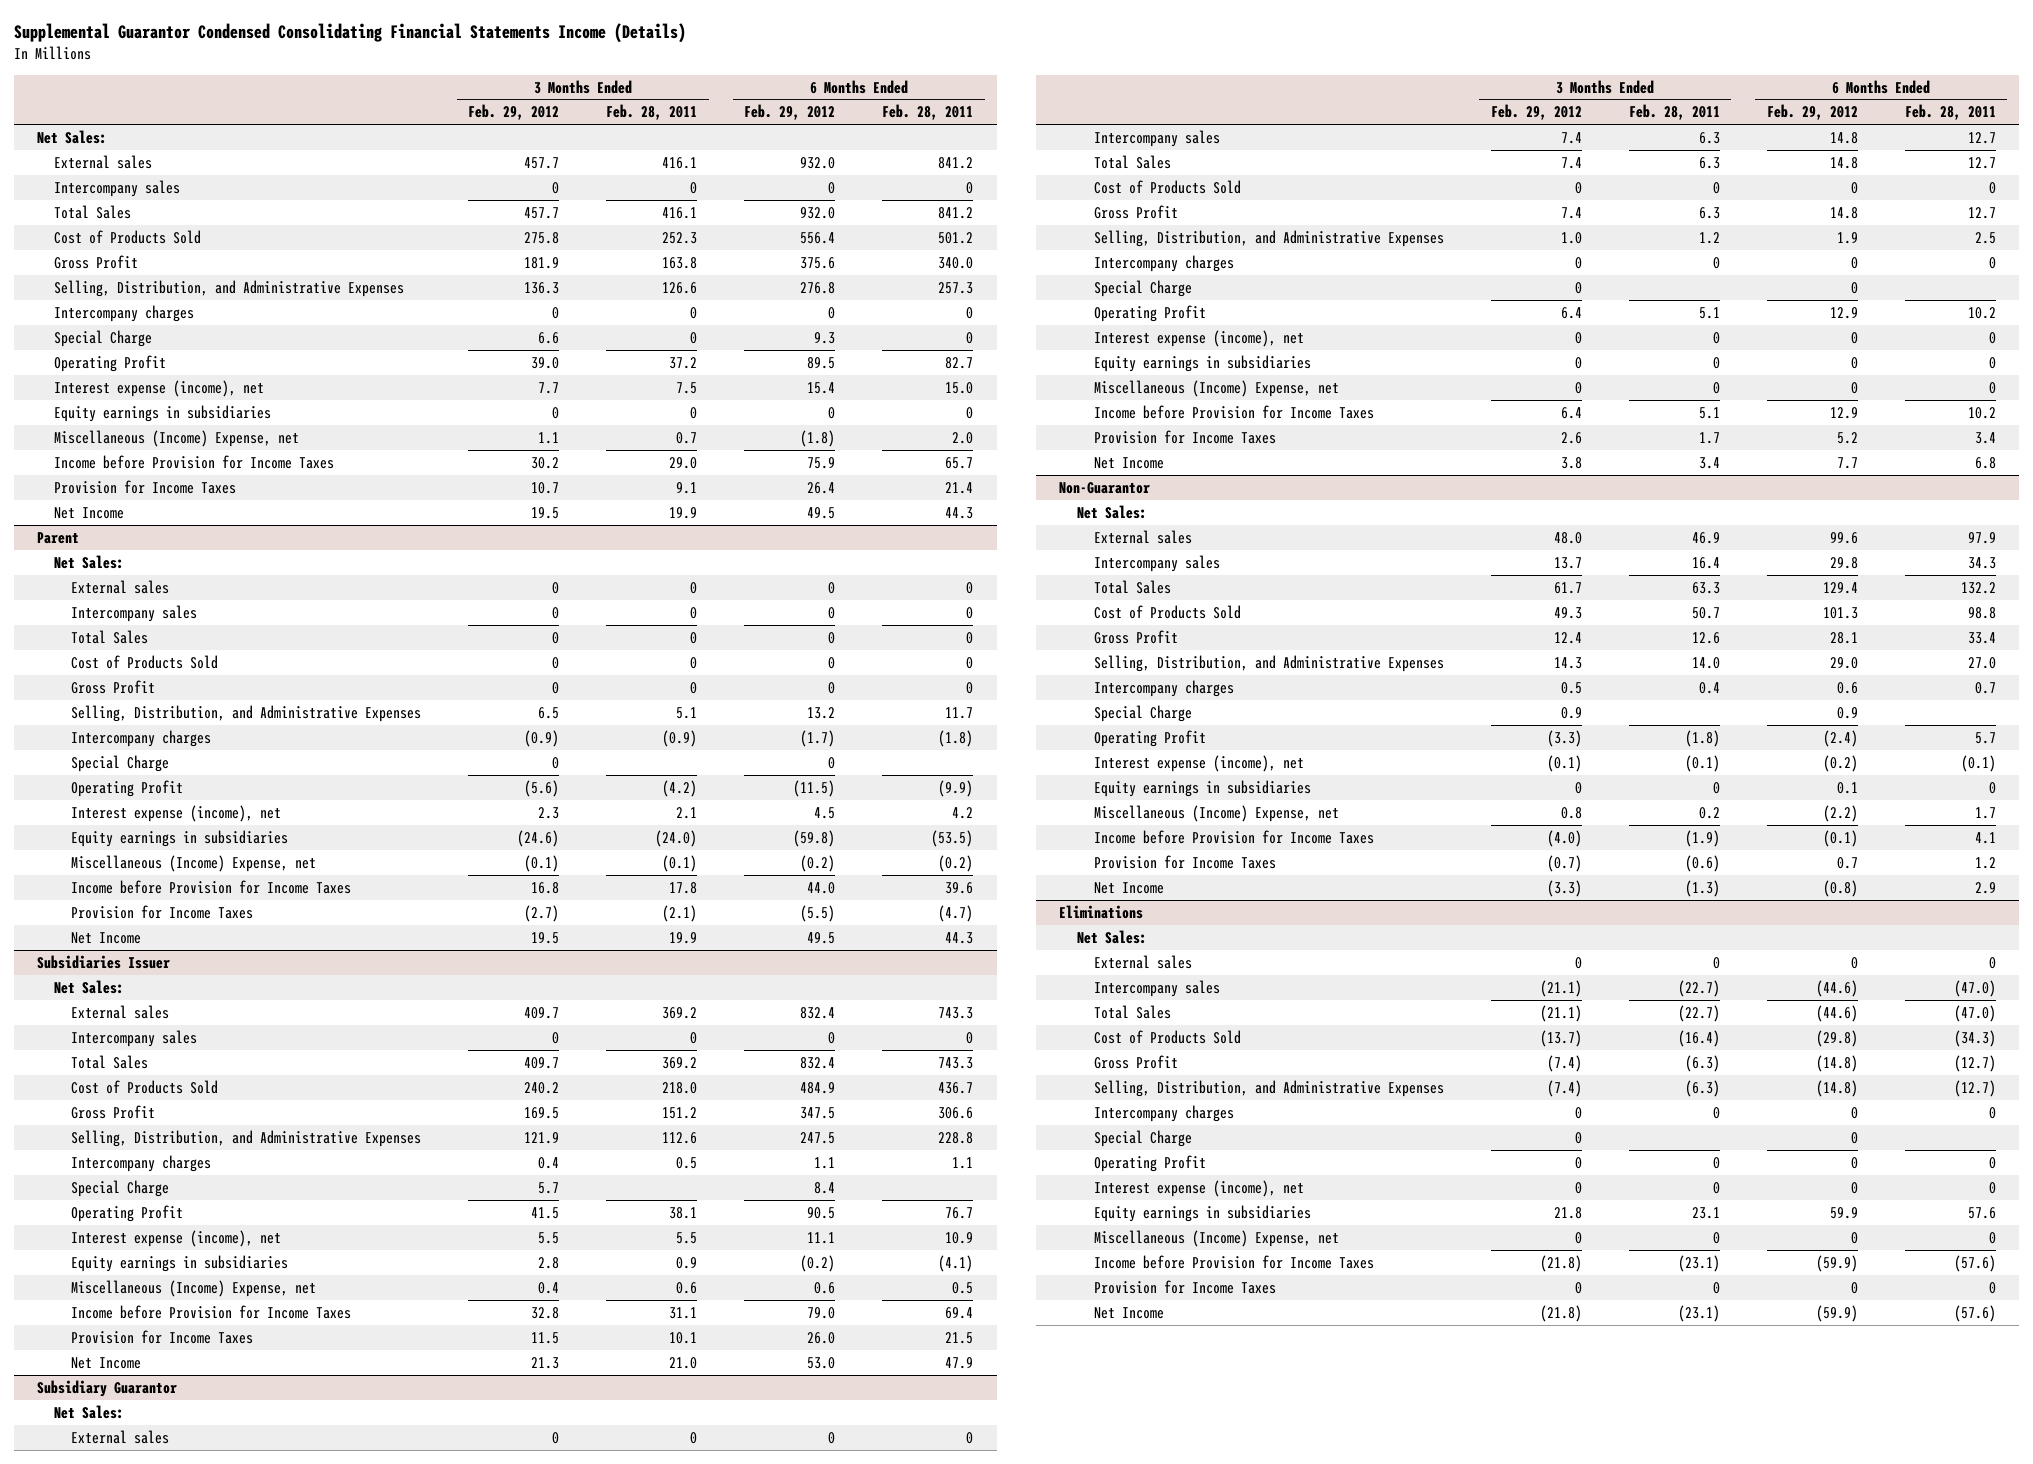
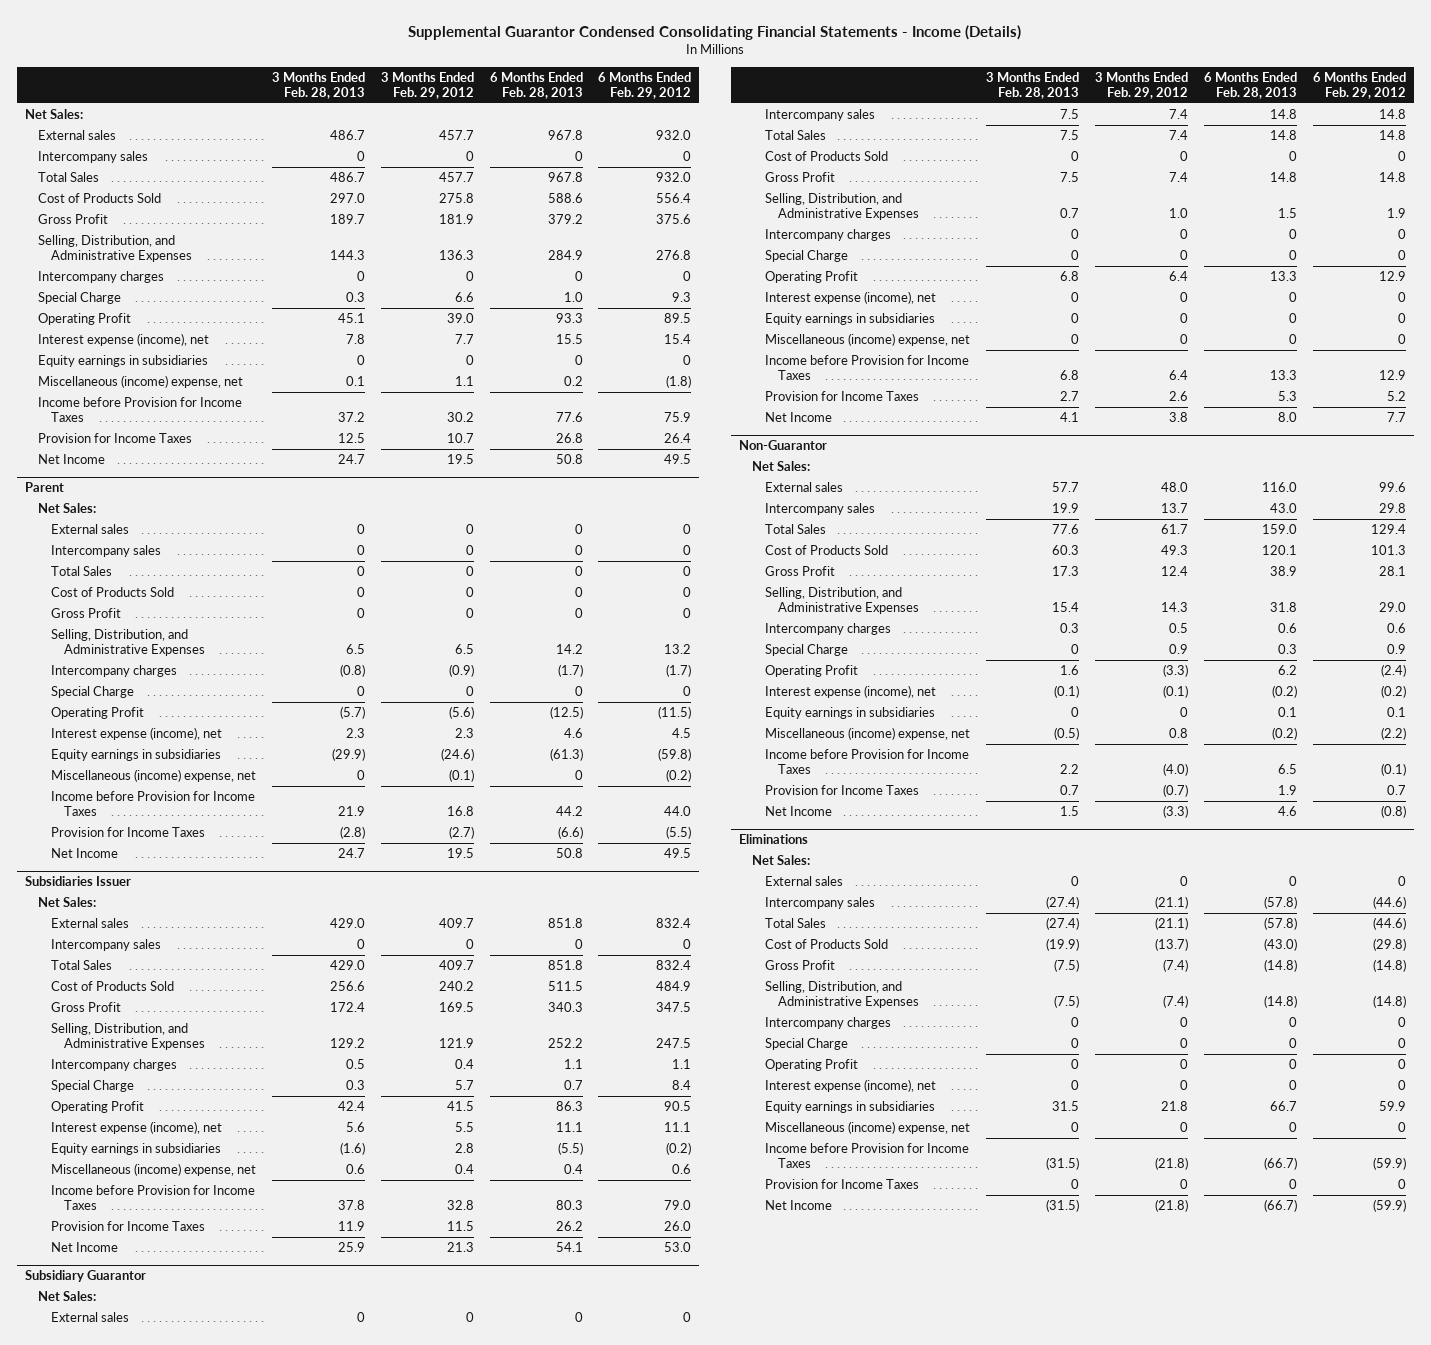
- Supplemental Guarantor Condensed Consolidating Financial Statements Income (Details)
+ Supplemental Guarantor Condensed Consolidating Financial Statements - Income (Details)
- | 3 Months Ended Feb. 29, 2012 | 3 Months Ended Feb. 28, 2011 | 6 Months Ended Feb. 29, 2012 | 6 Months Ended Feb. 28, 2011
+ | 3 Months Ended Feb. 28, 2013 | 3 Months Ended Feb. 29, 2012 | 6 Months Ended Feb. 28, 2013 | 6 Months Ended Feb. 29, 2012
- Miscellaneous (Income) Expense, net | 1.1 | 0.7 | (1.8) | 2.0
+ Miscellaneous (income) expense, net | 0.1 | 1.1 | 0.2 | (1.8)
@ Parent
- Miscellaneous (Income) Expense, net | (0.1) | (0.1) | (0.2) | (0.2)
+ Miscellaneous (income) expense, net | 0 | (0.1) | 0 | (0.2)
@ Subsidiaries Issuer
- Miscellaneous (Income) Expense, net | 0.4 | 0.6 | 0.6 | 0.5
+ Miscellaneous (income) expense, net | 0.6 | 0.4 | 0.4 | 0.6
@ Subsidiary Guarantor
- Miscellaneous (Income) Expense, net | 0 | 0 | 0 | 0
+ Miscellaneous (income) expense, net | 0 | 0 | 0 | 0
@ Non-Guarantor
- Miscellaneous (Income) Expense, net | 0.8 | 0.2 | (2.2) | 1.7
+ Miscellaneous (income) expense, net | (0.5) | 0.8 | (0.2) | (2.2)
@ Eliminations
- Miscellaneous (Income) Expense, net | 0 | 0 | 0 | 0
+ Miscellaneous (income) expense, net | 0 | 0 | 0 | 0

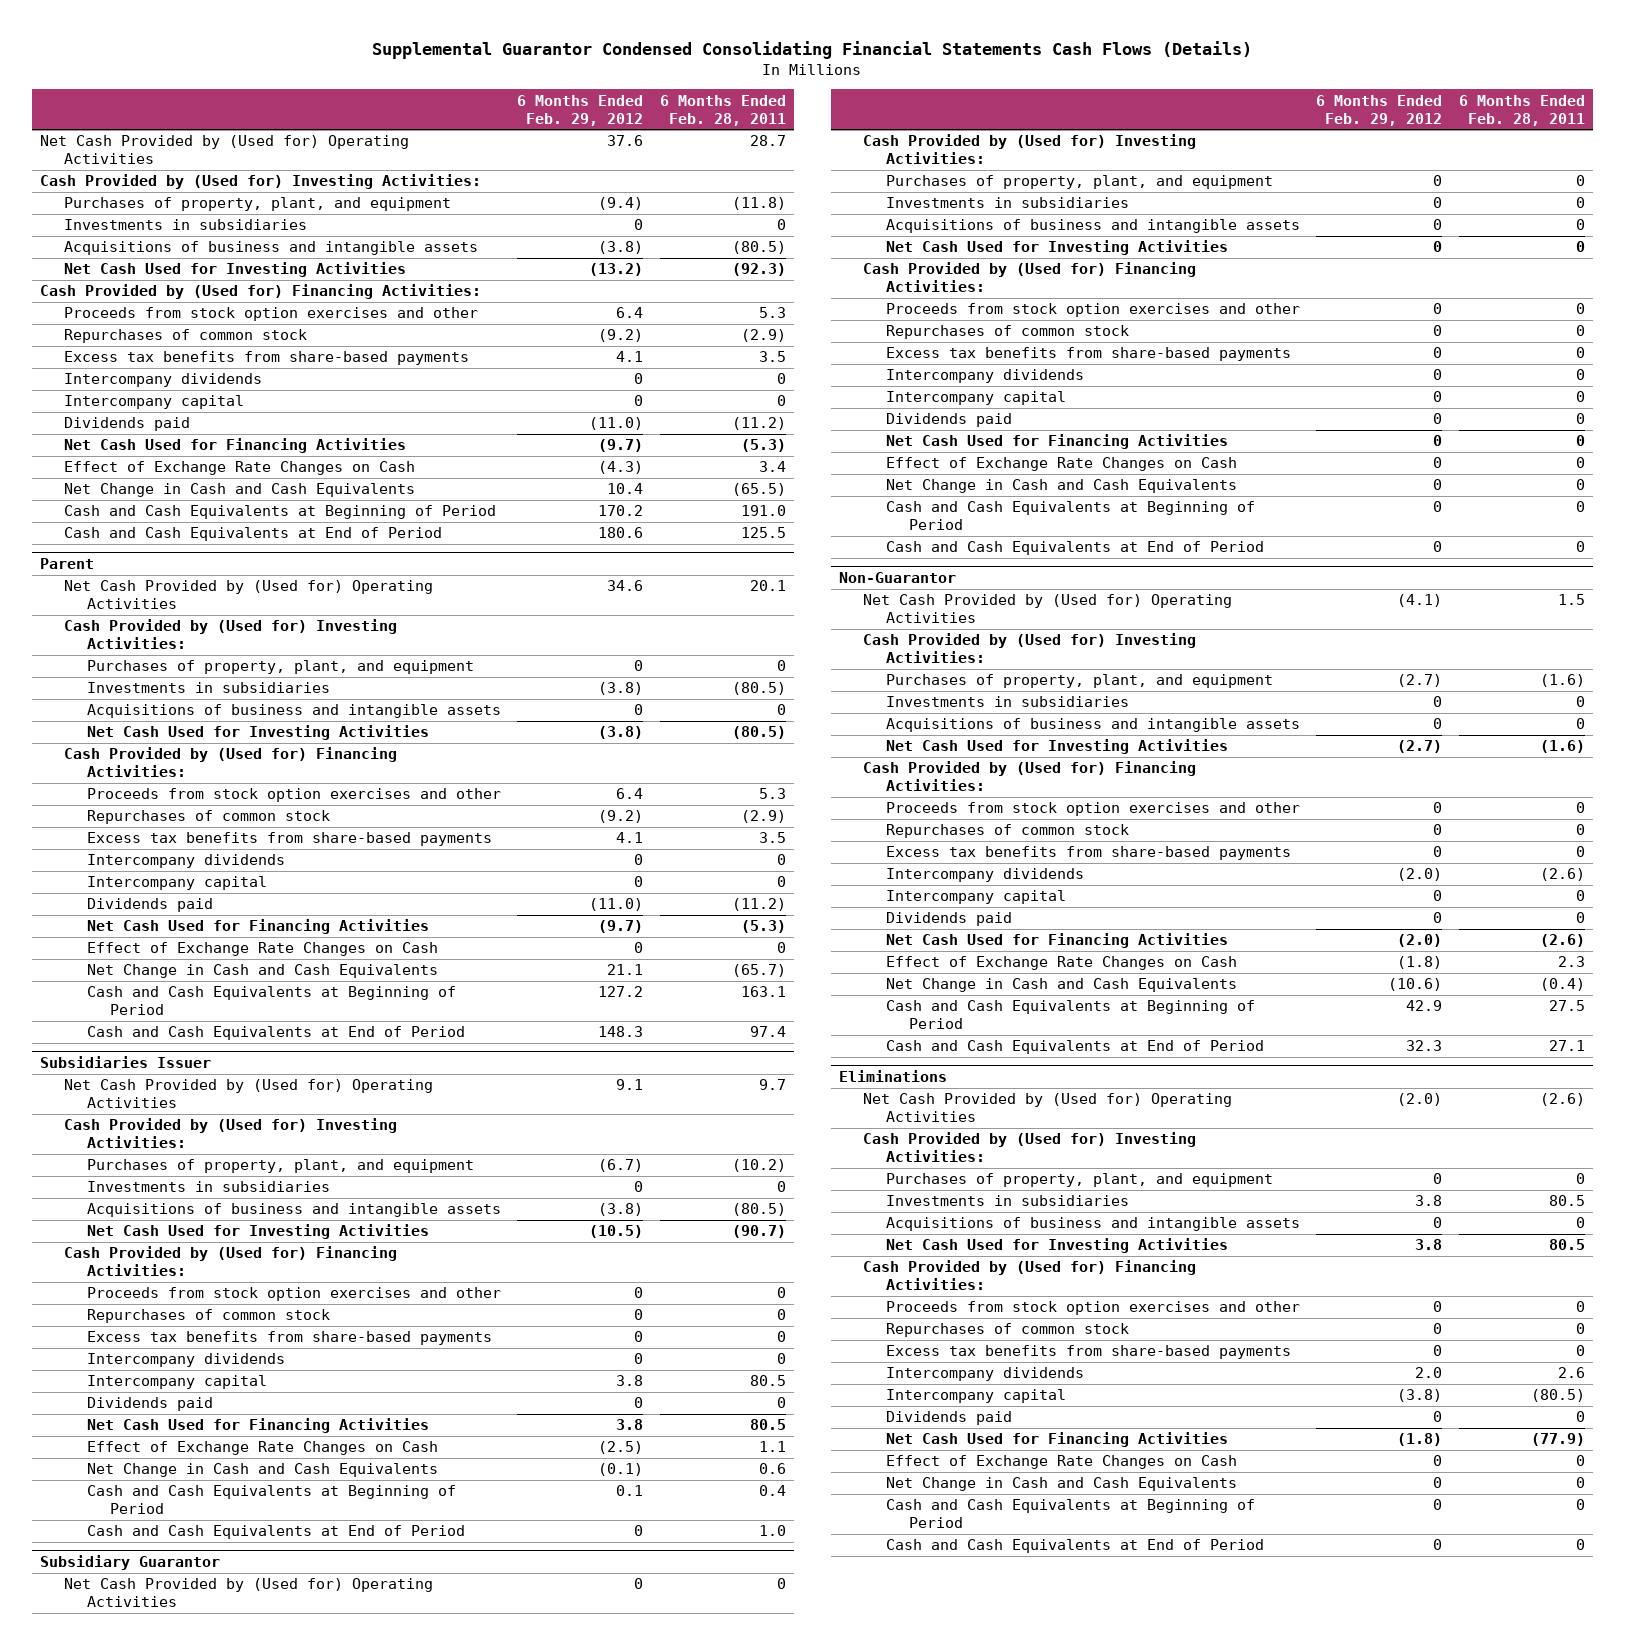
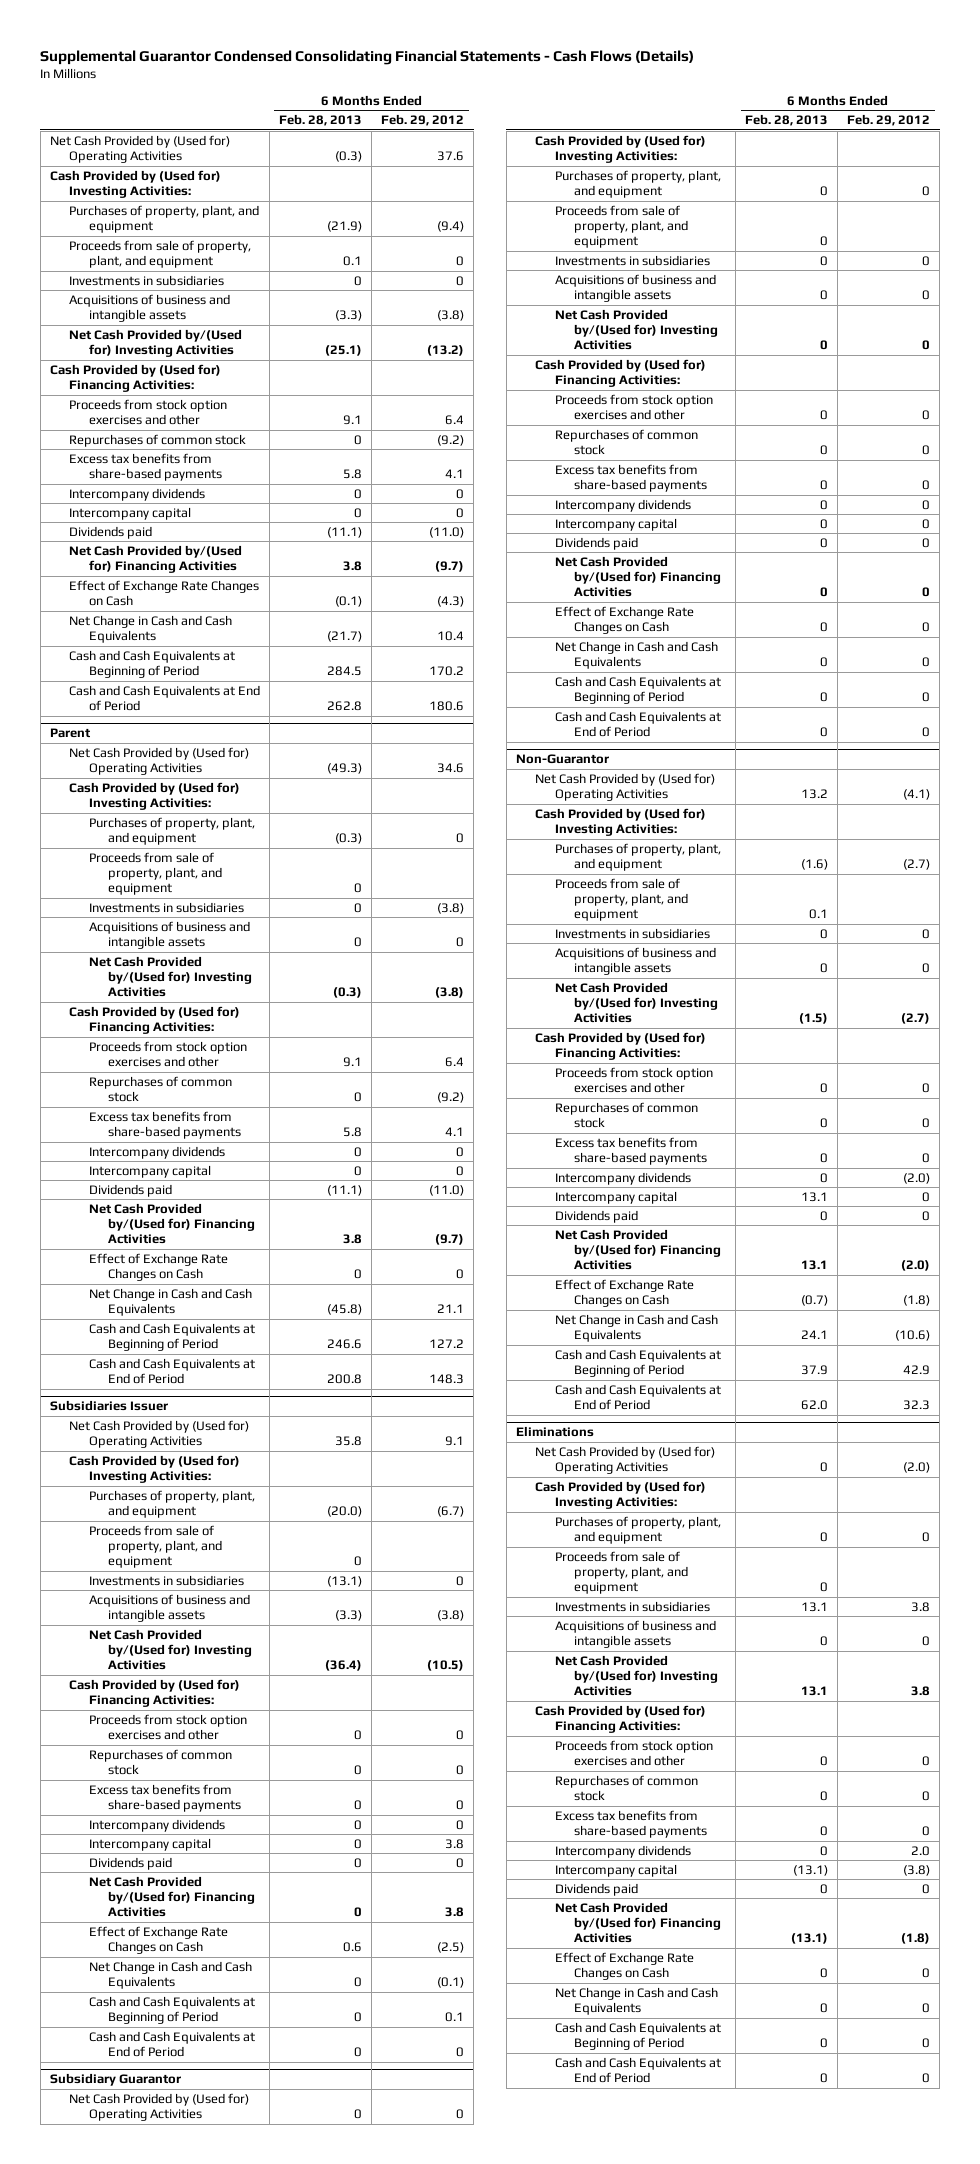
- Supplemental Guarantor Condensed Consolidating Financial Statements Cash Flows (Details)
+ Supplemental Guarantor Condensed Consolidating Financial Statements - Cash Flows (Details)
- | 6 Months Ended Feb. 29, 2012 | 6 Months Ended Feb. 28, 2011
+ | 6 Months Ended Feb. 28, 2013 | 6 Months Ended Feb. 29, 2012
+ Proceeds from sale of property, plant, and equipment | 0.1 | 0
- Net Cash Used for Investing Activities | (13.2) | (92.3)
+ Net Cash Provided by/(Used for) Investing Activities | (25.1) | (13.2)
- Net Cash Used for Financing Activities | (9.7) | (5.3)
+ Net Cash Provided by/(Used for) Financing Activities | 3.8 | (9.7)
@ Parent
+ Proceeds from sale of property, plant, and equipment | 0 |
- Net Cash Used for Investing Activities | (3.8) | (80.5)
+ Net Cash Provided by/(Used for) Investing Activities | (0.3) | (3.8)
- Net Cash Used for Financing Activities | (9.7) | (5.3)
+ Net Cash Provided by/(Used for) Financing Activities | 3.8 | (9.7)
@ Subsidiaries Issuer
+ Proceeds from sale of property, plant, and equipment | 0 |
- Net Cash Used for Investing Activities | (10.5) | (90.7)
+ Net Cash Provided by/(Used for) Investing Activities | (36.4) | (10.5)
- Net Cash Used for Financing Activities | 3.8 | 80.5
+ Net Cash Provided by/(Used for) Financing Activities | 0 | 3.8
@ Subsidiary Guarantor
+ Proceeds from sale of property, plant, and equipment | 0 |
- Net Cash Used for Investing Activities | 0 | 0
+ Net Cash Provided by/(Used for) Investing Activities | 0 | 0
- Net Cash Used for Financing Activities | 0 | 0
+ Net Cash Provided by/(Used for) Financing Activities | 0 | 0
@ Non-Guarantor
+ Proceeds from sale of property, plant, and equipment | 0.1 |
- Net Cash Used for Investing Activities | (2.7) | (1.6)
+ Net Cash Provided by/(Used for) Investing Activities | (1.5) | (2.7)
- Net Cash Used for Financing Activities | (2.0) | (2.6)
+ Net Cash Provided by/(Used for) Financing Activities | 13.1 | (2.0)
@ Eliminations
+ Proceeds from sale of property, plant, and equipment | 0 |
- Net Cash Used for Investing Activities | 3.8 | 80.5
+ Net Cash Provided by/(Used for) Investing Activities | 13.1 | 3.8
- Net Cash Used for Financing Activities | (1.8) | (77.9)
+ Net Cash Provided by/(Used for) Financing Activities | (13.1) | (1.8)

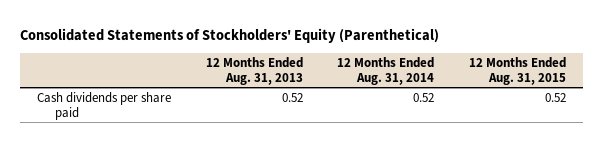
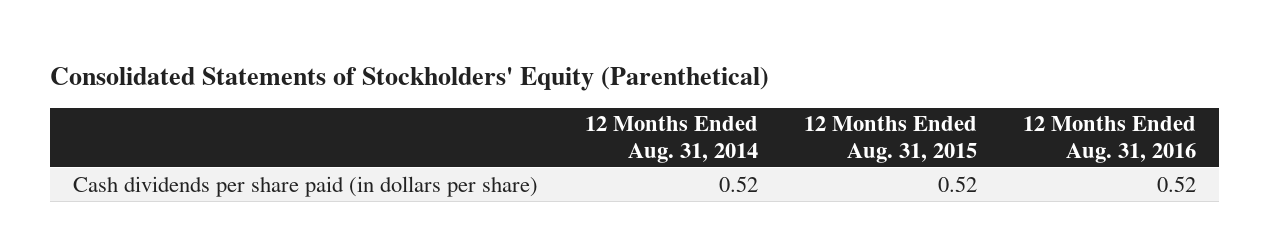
- | 12 Months Ended Aug. 31, 2013 | 12 Months Ended Aug. 31, 2014 | 12 Months Ended Aug. 31, 2015
+ | 12 Months Ended Aug. 31, 2014 | 12 Months Ended Aug. 31, 2015 | 12 Months Ended Aug. 31, 2016
- Cash dividends per share paid | 0.52 | 0.52 | 0.52
+ Cash dividends per share paid (in dollars per share) | 0.52 | 0.52 | 0.52

